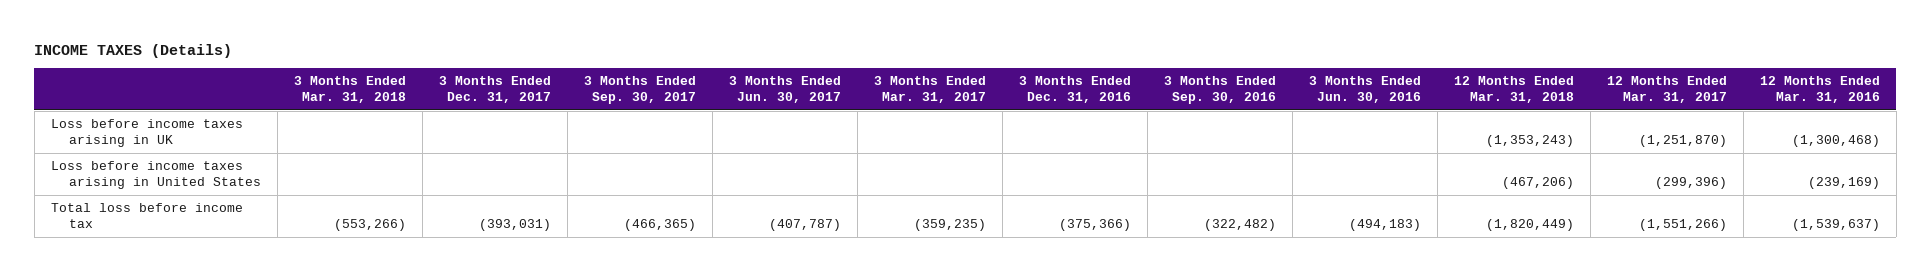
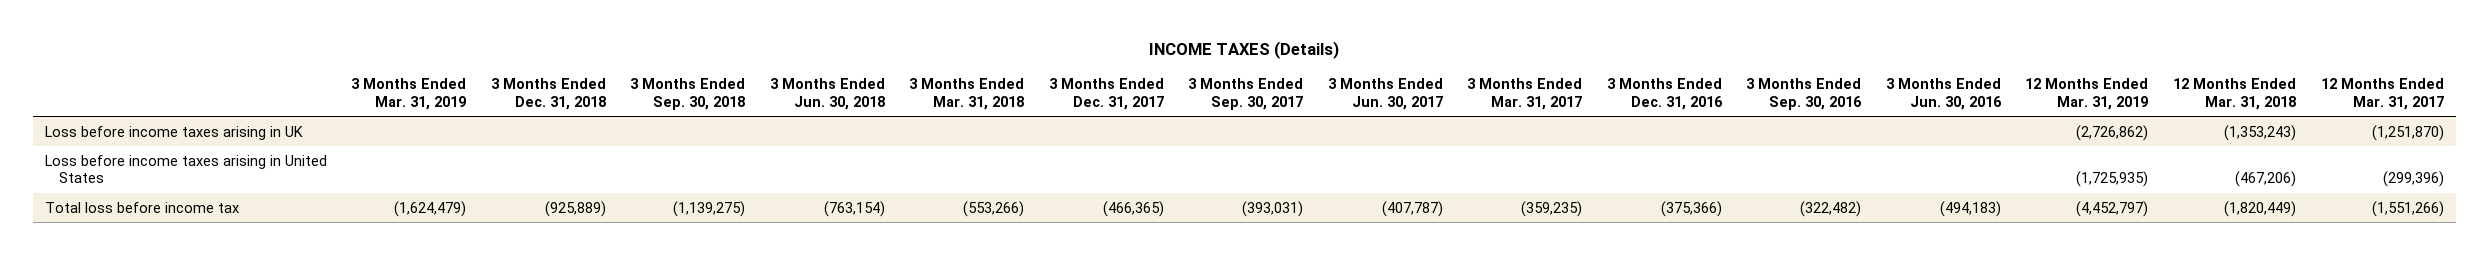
- | 3 Months Ended Mar. 31, 2018 | 3 Months Ended Dec. 31, 2017 | 3 Months Ended Sep. 30, 2017 | 3 Months Ended Jun. 30, 2017 | 3 Months Ended Mar. 31, 2017 | 3 Months Ended Dec. 31, 2016 | 3 Months Ended Sep. 30, 2016 | 3 Months Ended Jun. 30, 2016 | 12 Months Ended Mar. 31, 2018 | 12 Months Ended Mar. 31, 2017 | 12 Months Ended Mar. 31, 2016
+ | 3 Months Ended Mar. 31, 2019 | 3 Months Ended Dec. 31, 2018 | 3 Months Ended Sep. 30, 2018 | 3 Months Ended Jun. 30, 2018 | 3 Months Ended Mar. 31, 2018 | 3 Months Ended Dec. 31, 2017 | 3 Months Ended Sep. 30, 2017 | 3 Months Ended Jun. 30, 2017 | 3 Months Ended Mar. 31, 2017 | 3 Months Ended Dec. 31, 2016 | 3 Months Ended Sep. 30, 2016 | 3 Months Ended Jun. 30, 2016 | 12 Months Ended Mar. 31, 2019 | 12 Months Ended Mar. 31, 2018 | 12 Months Ended Mar. 31, 2017
- Total loss before income tax | (553,266) | (393,031) | (466,365) | (407,787) | (359,235) | (375,366) | (322,482) | (494,183) | (1,820,449) | (1,551,266) | (1,539,637)
+ Total loss before income tax | (1,624,479) | (925,889) | (1,139,275) | (763,154) | (553,266) | (466,365) | (393,031) | (407,787) | (359,235) | (375,366) | (322,482) | (494,183) | (4,452,797) | (1,820,449) | (1,551,266)

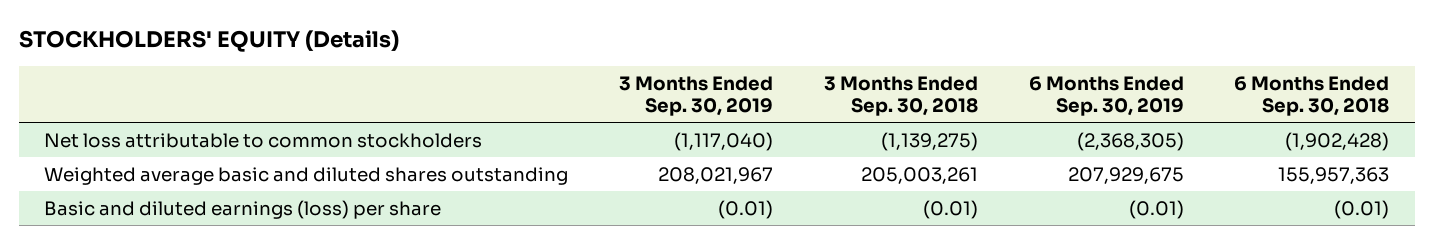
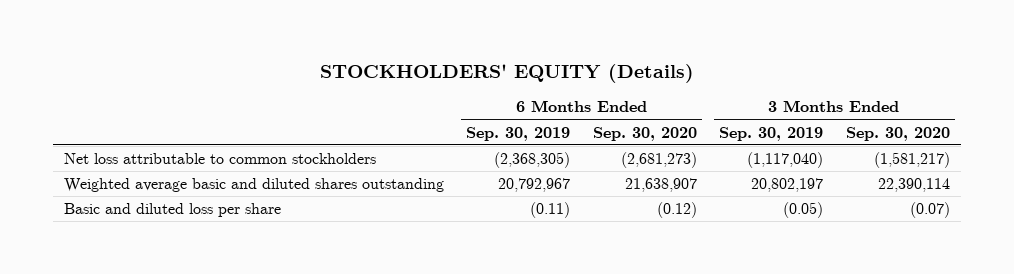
- | 3 Months Ended Sep. 30, 2019 | 3 Months Ended Sep. 30, 2018 | 6 Months Ended Sep. 30, 2019 | 6 Months Ended Sep. 30, 2018
+ | 6 Months Ended Sep. 30, 2019 | 6 Months Ended Sep. 30, 2020 | 3 Months Ended Sep. 30, 2019 | 3 Months Ended Sep. 30, 2020
- Weighted average basic and diluted shares outstanding | 208,021,967 | 205,003,261 | 207,929,675 | 155,957,363
- Basic and diluted earnings (loss) per share | (0.01) | (0.01) | (0.01) | (0.01)
+ Weighted average basic and diluted shares outstanding | 20,792,967 | 21,638,907 | 20,802,197 | 22,390,114
+ Basic and diluted loss per share | (0.11) | (0.12) | (0.05) | (0.07)

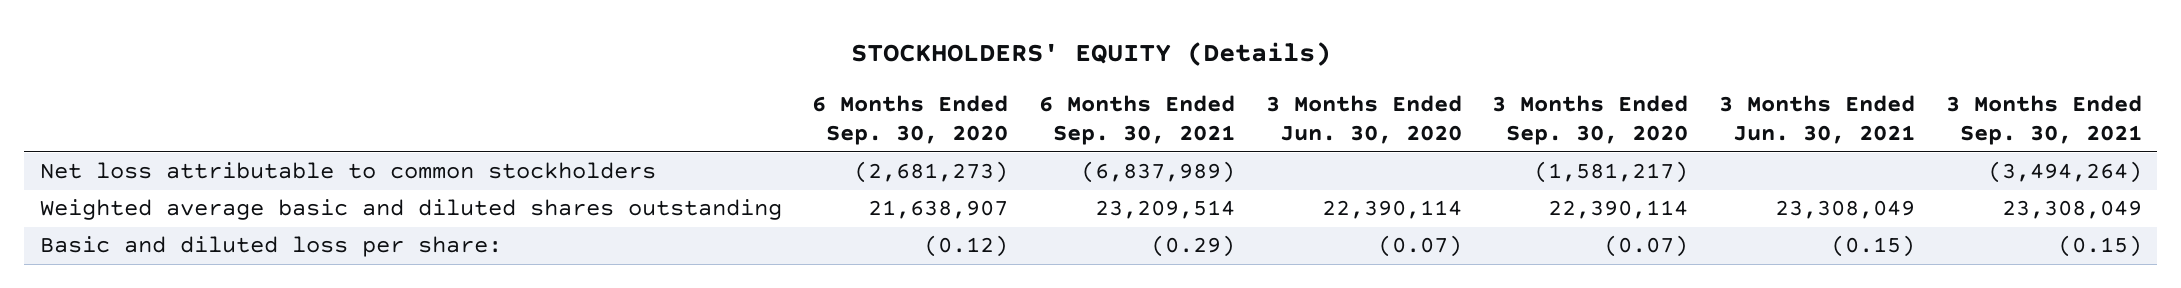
- | 6 Months Ended Sep. 30, 2019 | 6 Months Ended Sep. 30, 2020 | 3 Months Ended Sep. 30, 2019 | 3 Months Ended Sep. 30, 2020
+ | 6 Months Ended Sep. 30, 2020 | 6 Months Ended Sep. 30, 2021 | 3 Months Ended Jun. 30, 2020 | 3 Months Ended Sep. 30, 2020 | 3 Months Ended Jun. 30, 2021 | 3 Months Ended Sep. 30, 2021
- Basic and diluted loss per share | (0.11) | (0.12) | (0.05) | (0.07)
+ Basic and diluted loss per share: | (0.12) | (0.29) | (0.07) | (0.07) | (0.15) | (0.15)

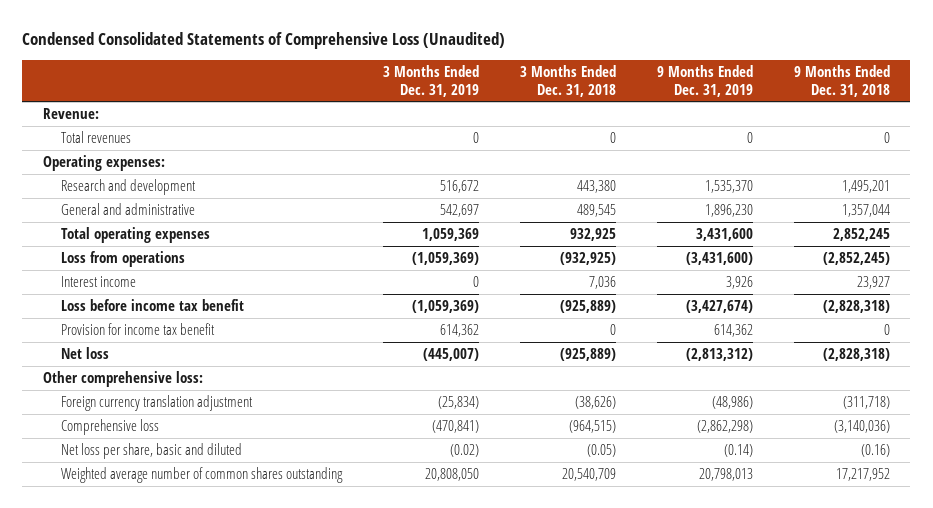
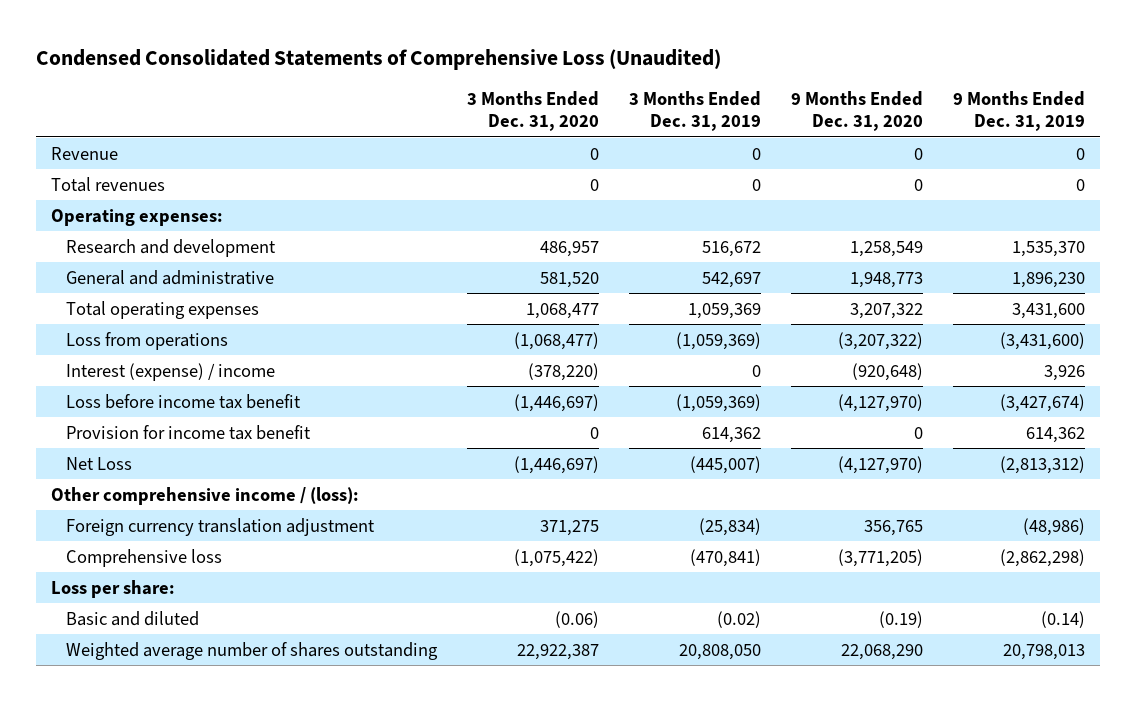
- | 3 Months Ended Dec. 31, 2019 | 3 Months Ended Dec. 31, 2018 | 9 Months Ended Dec. 31, 2019 | 9 Months Ended Dec. 31, 2018
+ | 3 Months Ended Dec. 31, 2020 | 3 Months Ended Dec. 31, 2019 | 9 Months Ended Dec. 31, 2020 | 9 Months Ended Dec. 31, 2019
- Revenue:
+ Revenue | 0 | 0 | 0 | 0
- Interest income | 0 | 7,036 | 3,926 | 23,927
+ Interest (expense) / income | (378,220) | 0 | (920,648) | 3,926
- Net loss | (445,007) | (925,889) | (2,813,312) | (2,828,318)
- Other comprehensive loss:
+ Net Loss | (1,446,697) | (445,007) | (4,127,970) | (2,813,312)
+ Other comprehensive income / (loss):
- Net loss per share, basic and diluted | (0.02) | (0.05) | (0.14) | (0.16)
- Weighted average number of common shares outstanding | 20,808,050 | 20,540,709 | 20,798,013 | 17,217,952
+ Loss per share:
+ Basic and diluted | (0.06) | (0.02) | (0.19) | (0.14)
+ Weighted average number of shares outstanding | 22,922,387 | 20,808,050 | 22,068,290 | 20,798,013

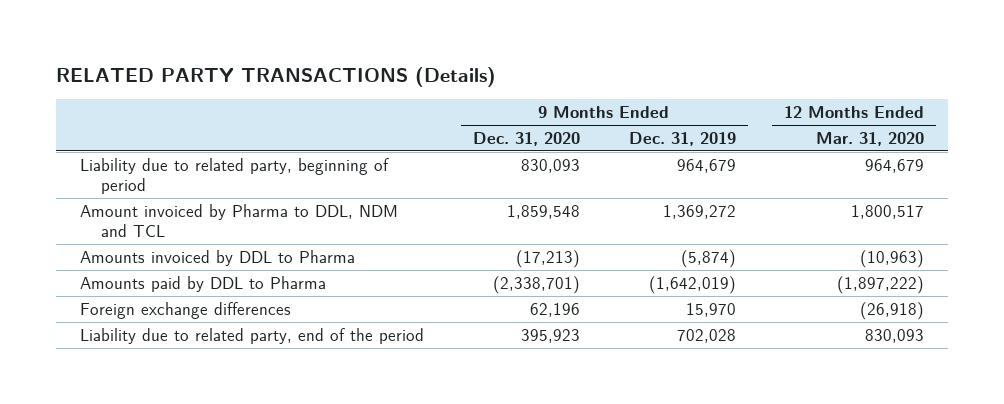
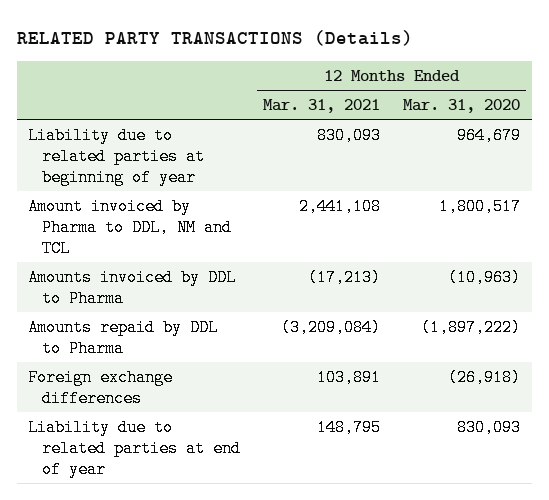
- | 9 Months Ended Dec. 31, 2020 | 9 Months Ended Dec. 31, 2019 | 12 Months Ended Mar. 31, 2020
+ | 12 Months Ended Mar. 31, 2021 | 12 Months Ended Mar. 31, 2020
- Liability due to related party, beginning of period | 830,093 | 964,679 | 964,679
- Amount invoiced by Pharma to DDL, NDM and TCL | 1,859,548 | 1,369,272 | 1,800,517
+ Liability due to related parties at beginning of year | 830,093 | 964,679
+ Amount invoiced by Pharma to DDL, NM and TCL | 2,441,108 | 1,800,517
- Amounts paid by DDL to Pharma | (2,338,701) | (1,642,019) | (1,897,222)
+ Amounts repaid by DDL to Pharma | (3,209,084) | (1,897,222)
- Liability due to related party, end of the period | 395,923 | 702,028 | 830,093
+ Liability due to related parties at end of year | 148,795 | 830,093

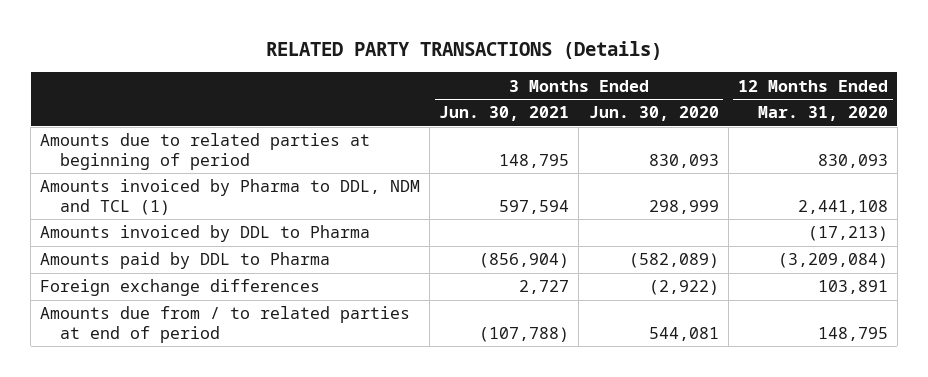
- | 12 Months Ended Mar. 31, 2021 | 12 Months Ended Mar. 31, 2020
+ | 3 Months Ended Jun. 30, 2021 | 3 Months Ended Jun. 30, 2020 | 12 Months Ended Mar. 31, 2020
- Liability due to related parties at beginning of year | 830,093 | 964,679
- Amount invoiced by Pharma to DDL, NM and TCL | 2,441,108 | 1,800,517
- Amounts invoiced by DDL to Pharma | (17,213) | (10,963)
- Amounts repaid by DDL to Pharma | (3,209,084) | (1,897,222)
- Foreign exchange differences | 103,891 | (26,918)
- Liability due to related parties at end of year | 148,795 | 830,093
+ Amounts due to related parties at beginning of period | 148,795 | 830,093 | 830,093
+ Amounts invoiced by Pharma to DDL, NDM and TCL (1) | 597,594 | 298,999 | 2,441,108
+ Amounts invoiced by DDL to Pharma | | | (17,213)
+ Amounts paid by DDL to Pharma | (856,904) | (582,089) | (3,209,084)
+ Foreign exchange differences | 2,727 | (2,922) | 103,891
+ Amounts due from / to related parties at end of period | (107,788) | 544,081 | 148,795

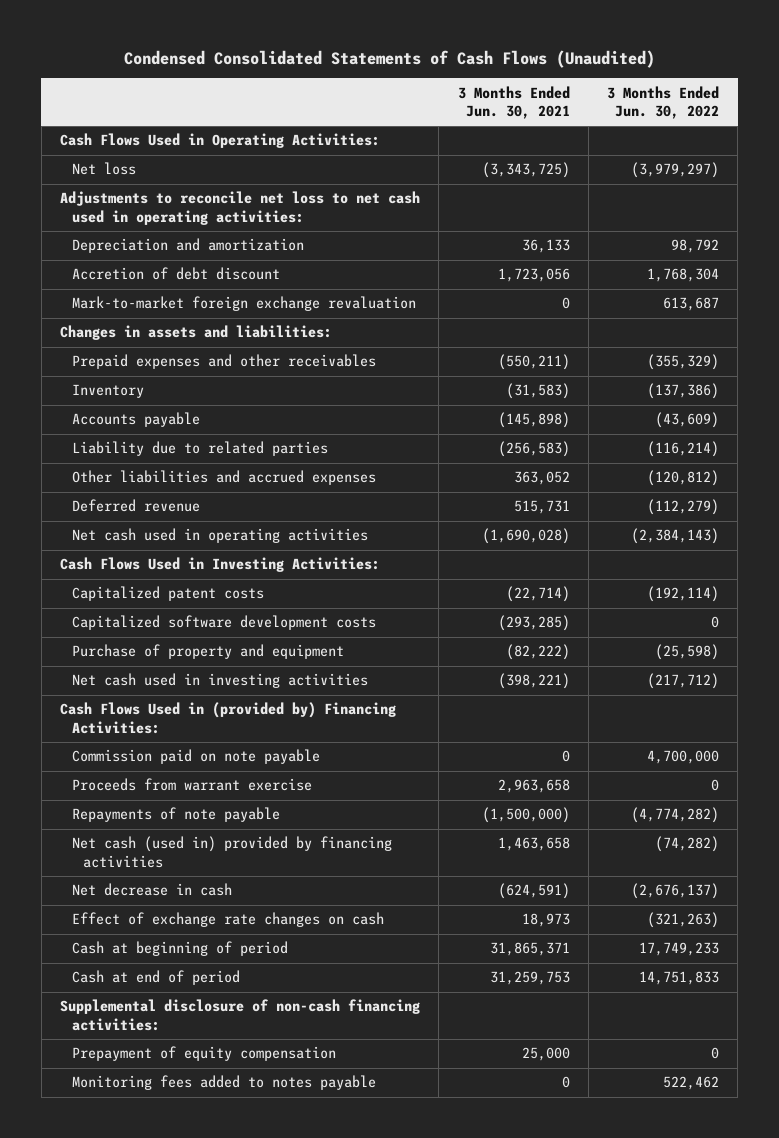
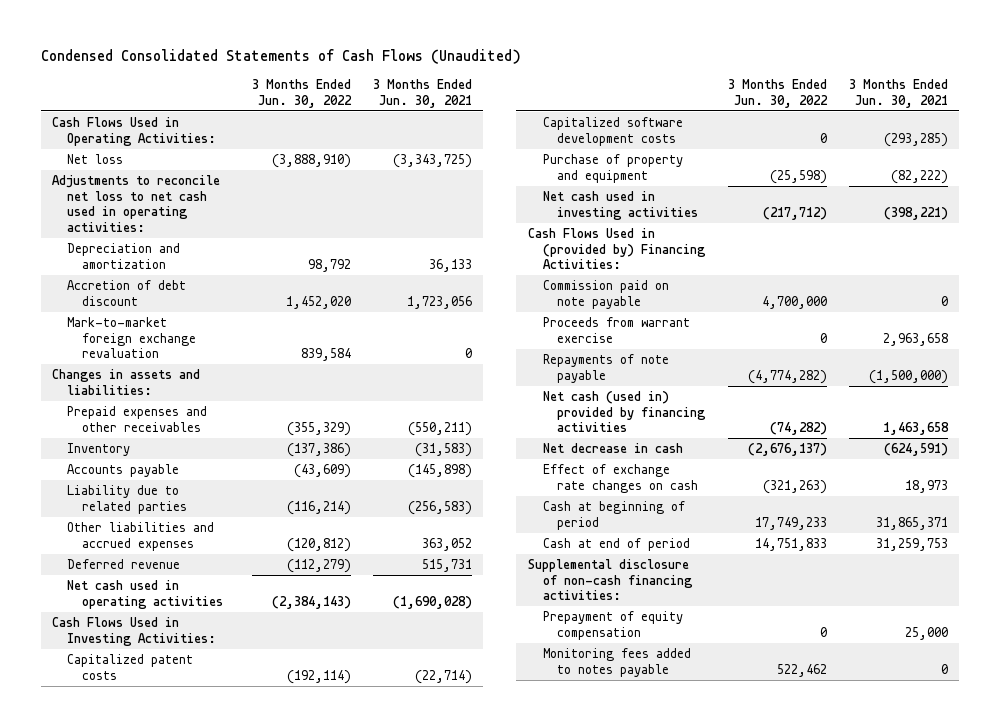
- | 3 Months Ended Jun. 30, 2021 | 3 Months Ended Jun. 30, 2022
+ | 3 Months Ended Jun. 30, 2022 | 3 Months Ended Jun. 30, 2021
- Net loss | (3,343,725) | (3,979,297)
+ Net loss | (3,888,910) | (3,343,725)
- Accretion of debt discount | 1,723,056 | 1,768,304
- Mark-to-market foreign exchange revaluation | 0 | 613,687
+ Accretion of debt discount | 1,452,020 | 1,723,056
+ Mark-to-market foreign exchange revaluation | 839,584 | 0

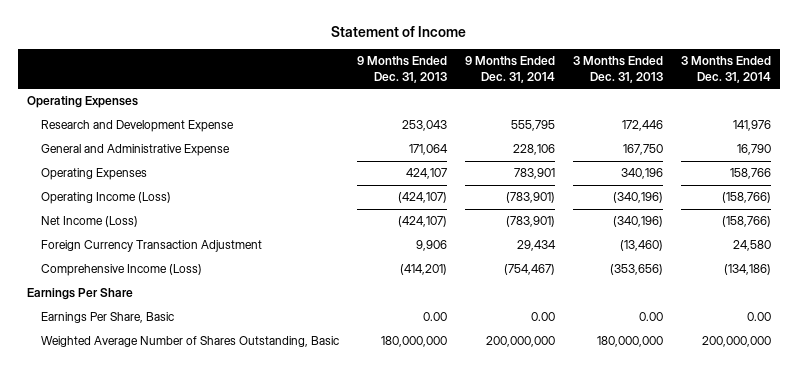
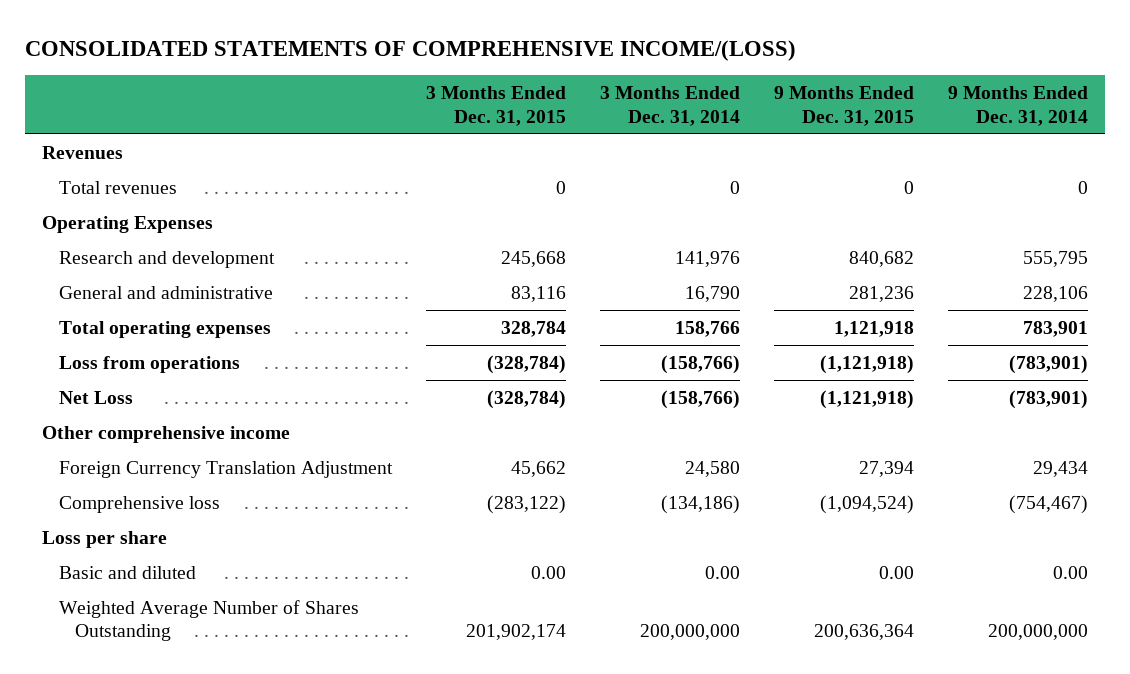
- Statement of Income
+ CONSOLIDATED STATEMENTS OF COMPREHENSIVE INCOME/(LOSS)
- | 9 Months Ended Dec. 31, 2013 | 9 Months Ended Dec. 31, 2014 | 3 Months Ended Dec. 31, 2013 | 3 Months Ended Dec. 31, 2014
+ | 3 Months Ended Dec. 31, 2015 | 3 Months Ended Dec. 31, 2014 | 9 Months Ended Dec. 31, 2015 | 9 Months Ended Dec. 31, 2014
+ Revenues
+ Total revenues | 0 | 0 | 0 | 0
- Research and Development Expense | 253,043 | 555,795 | 172,446 | 141,976
- General and Administrative Expense | 171,064 | 228,106 | 167,750 | 16,790
- Operating Expenses | 424,107 | 783,901 | 340,196 | 158,766
- Operating Income (Loss) | (424,107) | (783,901) | (340,196) | (158,766)
- Net Income (Loss) | (424,107) | (783,901) | (340,196) | (158,766)
- Foreign Currency Transaction Adjustment | 9,906 | 29,434 | (13,460) | 24,580
- Comprehensive Income (Loss) | (414,201) | (754,467) | (353,656) | (134,186)
- Earnings Per Share
- Earnings Per Share, Basic | 0.00 | 0.00 | 0.00 | 0.00
- Weighted Average Number of Shares Outstanding, Basic | 180,000,000 | 200,000,000 | 180,000,000 | 200,000,000
+ Research and development | 245,668 | 141,976 | 840,682 | 555,795
+ General and administrative | 83,116 | 16,790 | 281,236 | 228,106
+ Total operating expenses | 328,784 | 158,766 | 1,121,918 | 783,901
+ Loss from operations | (328,784) | (158,766) | (1,121,918) | (783,901)
+ Net Loss | (328,784) | (158,766) | (1,121,918) | (783,901)
+ Other comprehensive income
+ Foreign Currency Translation Adjustment | 45,662 | 24,580 | 27,394 | 29,434
+ Comprehensive loss | (283,122) | (134,186) | (1,094,524) | (754,467)
+ Loss per share
+ Basic and diluted | 0.00 | 0.00 | 0.00 | 0.00
+ Weighted Average Number of Shares Outstanding | 201,902,174 | 200,000,000 | 200,636,364 | 200,000,000

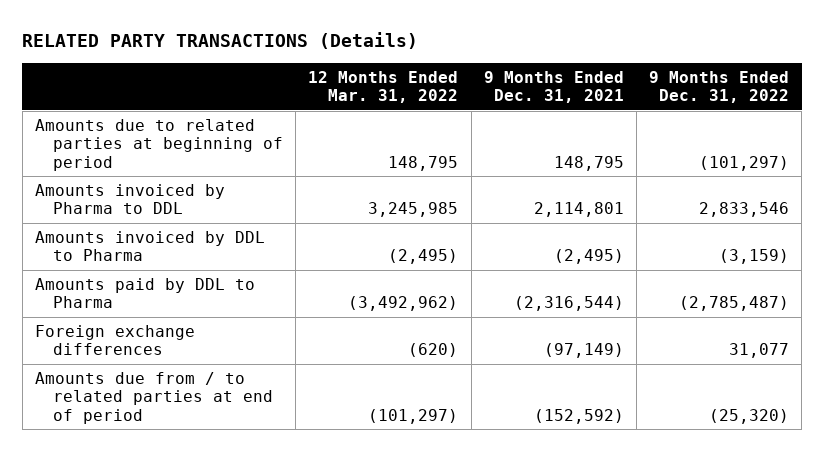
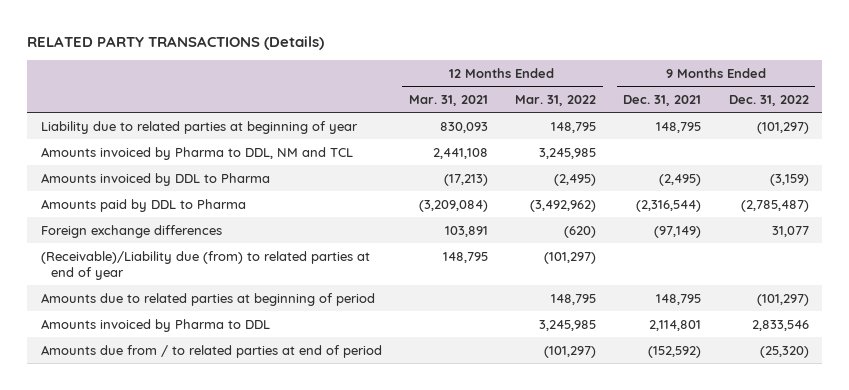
- | 12 Months Ended Mar. 31, 2022 | 9 Months Ended Dec. 31, 2021 | 9 Months Ended Dec. 31, 2022
+ | 12 Months Ended Mar. 31, 2021 | 12 Months Ended Mar. 31, 2022 | 9 Months Ended Dec. 31, 2021 | 9 Months Ended Dec. 31, 2022
+ Liability due to related parties at beginning of year | 830,093 | 148,795 | 148,795 | (101,297)
+ Amounts invoiced by Pharma to DDL, NM and TCL | 2,441,108 | 3,245,985 | |
+ (Receivable)/Liability due (from) to related parties at end of year | 148,795 | (101,297) | |
moved down: Amounts due to related parties at beginning of period | | 148,795 | 148,795 | (101,297)
moved down: Amounts invoiced by Pharma to DDL | | 3,245,985 | 2,114,801 | 2,833,546

